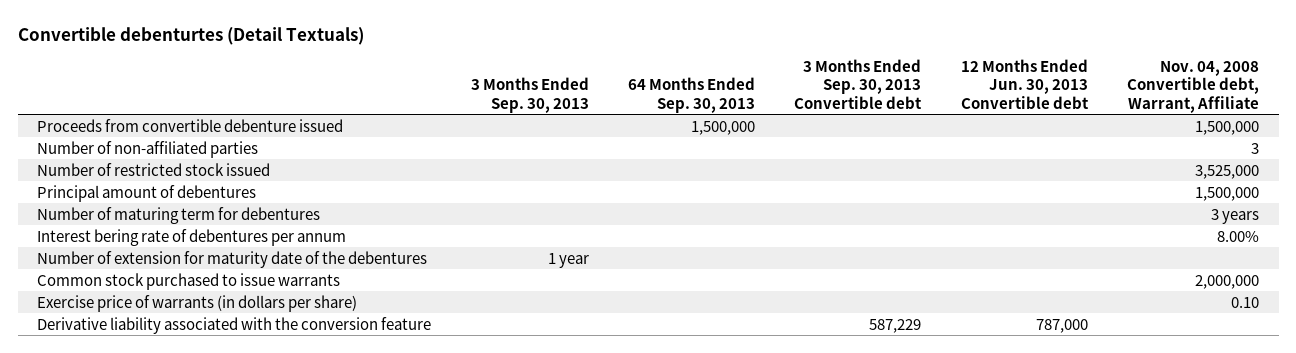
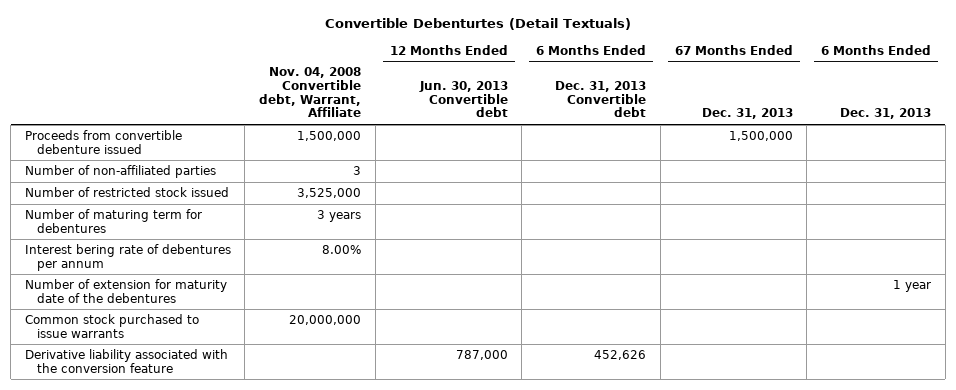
- Convertible debenturtes (Detail Textuals)
+ Convertible Debenturtes (Detail Textuals)
- | 3 Months Ended Sep. 30, 2013 | 64 Months Ended Sep. 30, 2013 | 3 Months Ended Sep. 30, 2013 Convertible debt | 12 Months Ended Jun. 30, 2013 Convertible debt | Nov. 04, 2008 Convertible debt, Warrant, Affiliate
+ | Nov. 04, 2008 Convertible debt, Warrant, Affiliate | 12 Months Ended Jun. 30, 2013 Convertible debt | 6 Months Ended Dec. 31, 2013 Convertible debt | 67 Months Ended Dec. 31, 2013 | 6 Months Ended Dec. 31, 2013
- Principal amount of debentures | | | | | 1,500,000
- Common stock purchased to issue warrants | | | | | 2,000,000
- Exercise price of warrants (in dollars per share) | | | | | 0.10
+ Common stock purchased to issue warrants | 20,000,000 | | | |

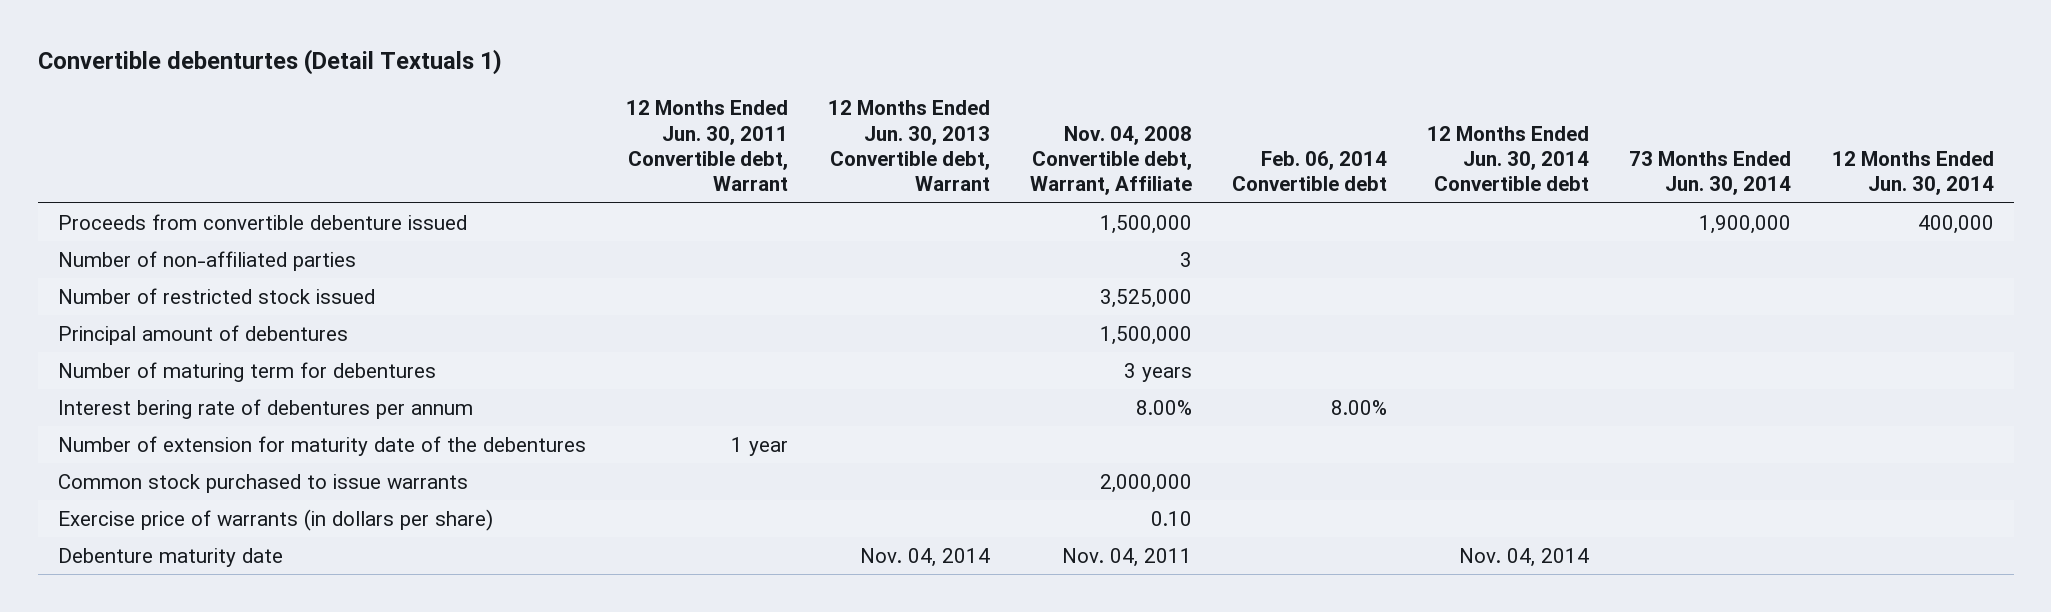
- Convertible Debenturtes (Detail Textuals)
+ Convertible debenturtes (Detail Textuals 1)
- | Nov. 04, 2008 Convertible debt, Warrant, Affiliate | 12 Months Ended Jun. 30, 2013 Convertible debt | 6 Months Ended Dec. 31, 2013 Convertible debt | 67 Months Ended Dec. 31, 2013 | 6 Months Ended Dec. 31, 2013
+ | 12 Months Ended Jun. 30, 2011 Convertible debt, Warrant | 12 Months Ended Jun. 30, 2013 Convertible debt, Warrant | Nov. 04, 2008 Convertible debt, Warrant, Affiliate | Feb. 06, 2014 Convertible debt | 12 Months Ended Jun. 30, 2014 Convertible debt | 73 Months Ended Jun. 30, 2014 | 12 Months Ended Jun. 30, 2014
+ Principal amount of debentures | | | 1,500,000 | | | |
- Common stock purchased to issue warrants | 20,000,000 | | | |
- Derivative liability associated with the conversion feature | | 787,000 | 452,626 | |
+ Common stock purchased to issue warrants | | | 2,000,000 | | | |
+ Exercise price of warrants (in dollars per share) | | | 0.10 | | | |
+ Debenture maturity date | | Nov. 04, 2014 | Nov. 04, 2011 | | Nov. 04, 2014 | |

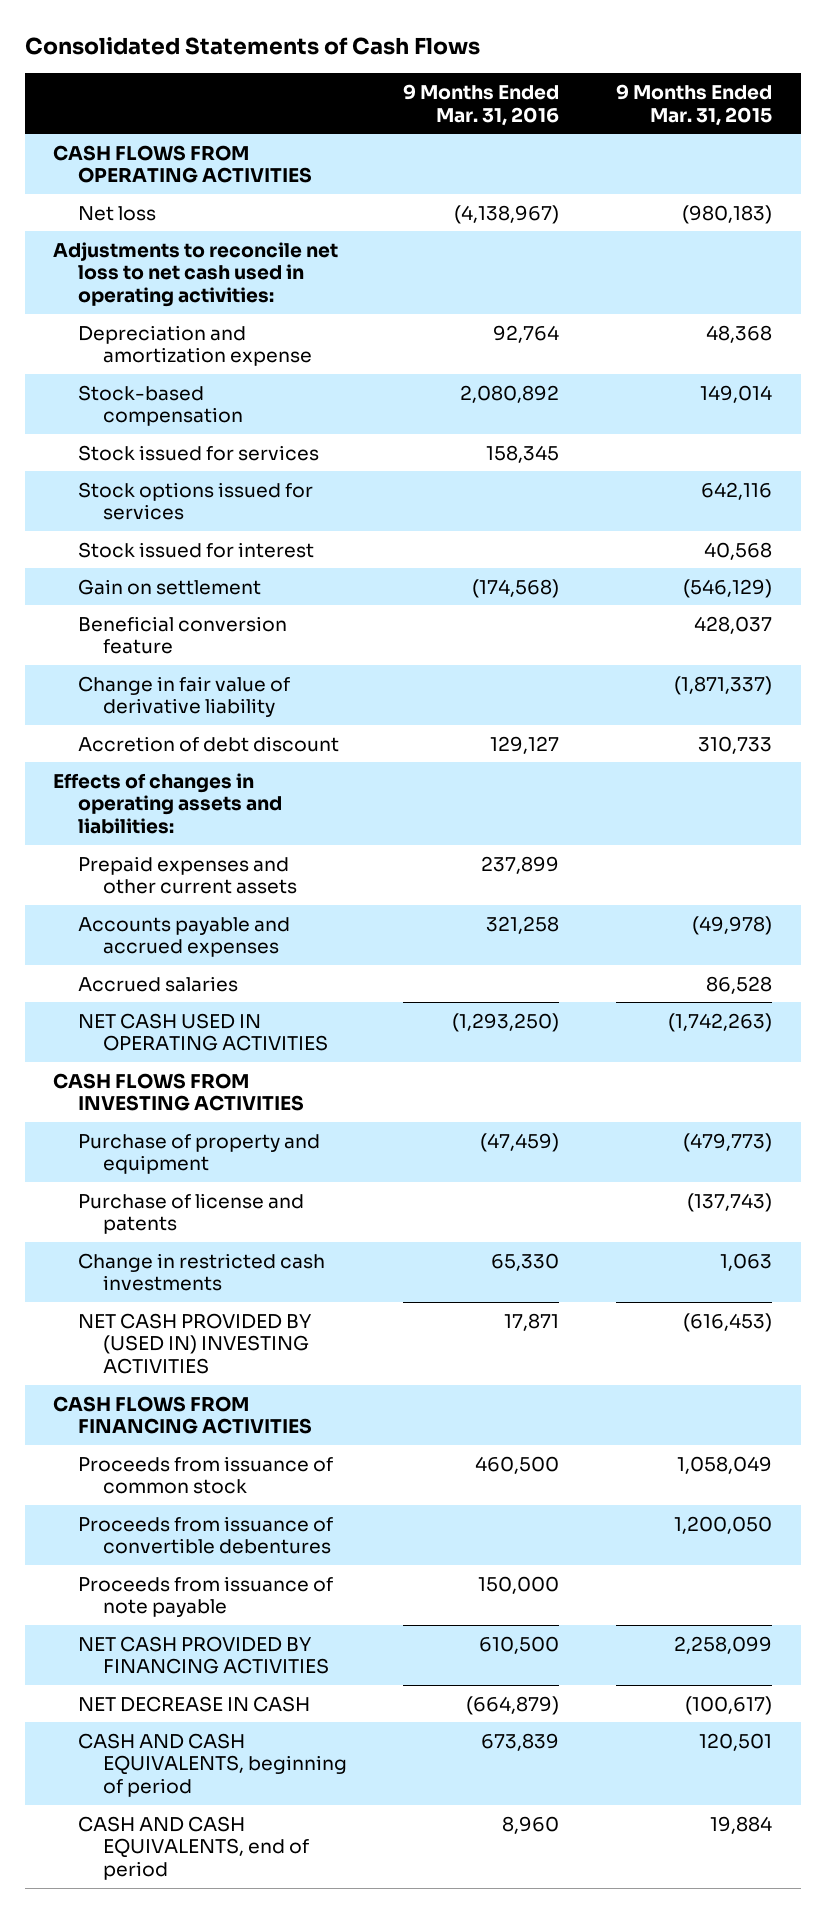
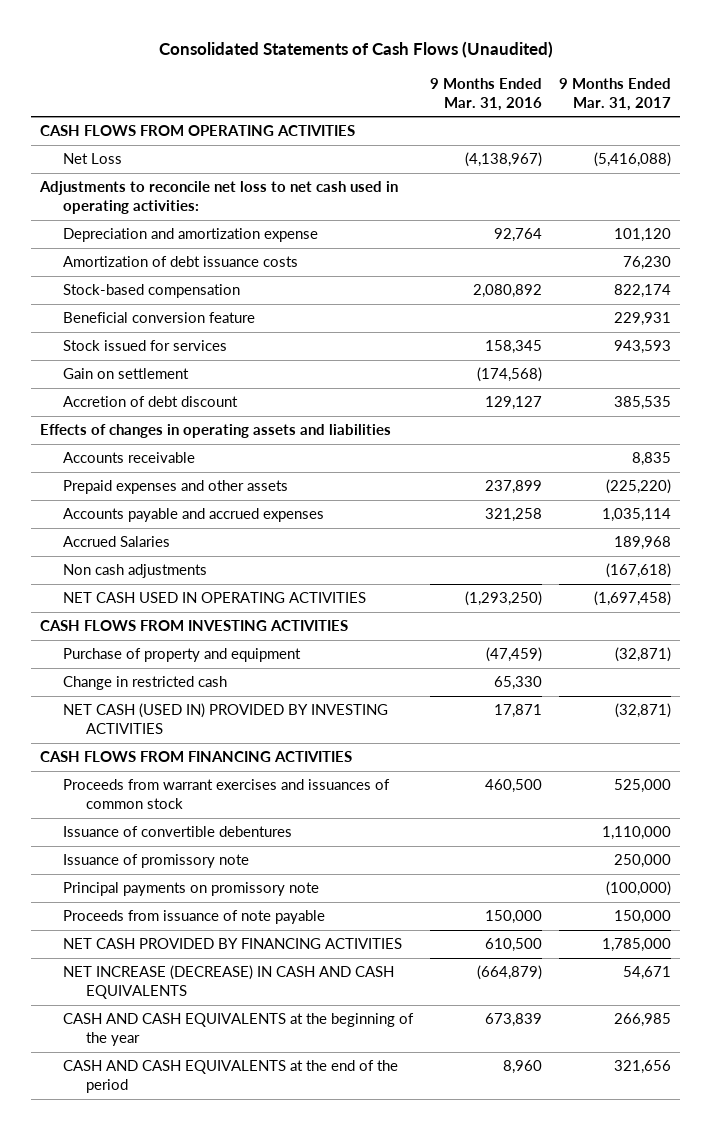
- Consolidated Statements of Cash Flows
+ Consolidated Statements of Cash Flows (Unaudited)
- | 9 Months Ended Mar. 31, 2016 | 9 Months Ended Mar. 31, 2015
+ | 9 Months Ended Mar. 31, 2016 | 9 Months Ended Mar. 31, 2017
- Net loss | (4,138,967) | (980,183)
+ Net Loss | (4,138,967) | (5,416,088)
+ Amortization of debt issuance costs | | 76,230
moved up: Beneficial conversion feature | | 229,931
- Stock options issued for services | | 642,116
- Stock issued for interest | | 40,568
- Change in fair value of derivative liability | | (1,871,337)
- Effects of changes in operating assets and liabilities:
- Prepaid expenses and other current assets | 237,899 |
+ Effects of changes in operating assets and liabilities
+ Accounts receivable | | 8,835
+ Prepaid expenses and other assets | 237,899 | (225,220)
- Accrued salaries | | 86,528
+ Accrued Salaries | | 189,968
+ Non cash adjustments | | (167,618)
- Purchase of license and patents | | (137,743)
- Change in restricted cash investments | 65,330 | 1,063
- NET CASH PROVIDED BY (USED IN) INVESTING ACTIVITIES | 17,871 | (616,453)
+ Change in restricted cash | 65,330 |
+ NET CASH (USED IN) PROVIDED BY INVESTING ACTIVITIES | 17,871 | (32,871)
- Proceeds from issuance of common stock | 460,500 | 1,058,049
- Proceeds from issuance of convertible debentures | | 1,200,050
+ Proceeds from warrant exercises and issuances of common stock | 460,500 | 525,000
+ Issuance of convertible debentures | | 1,110,000
+ Issuance of promissory note | | 250,000
+ Principal payments on promissory note | | (100,000)
- NET DECREASE IN CASH | (664,879) | (100,617)
- CASH AND CASH EQUIVALENTS, beginning of period | 673,839 | 120,501
- CASH AND CASH EQUIVALENTS, end of period | 8,960 | 19,884
+ NET INCREASE (DECREASE) IN CASH AND CASH EQUIVALENTS | (664,879) | 54,671
+ CASH AND CASH EQUIVALENTS at the beginning of the year | 673,839 | 266,985
+ CASH AND CASH EQUIVALENTS at the end of the period | 8,960 | 321,656

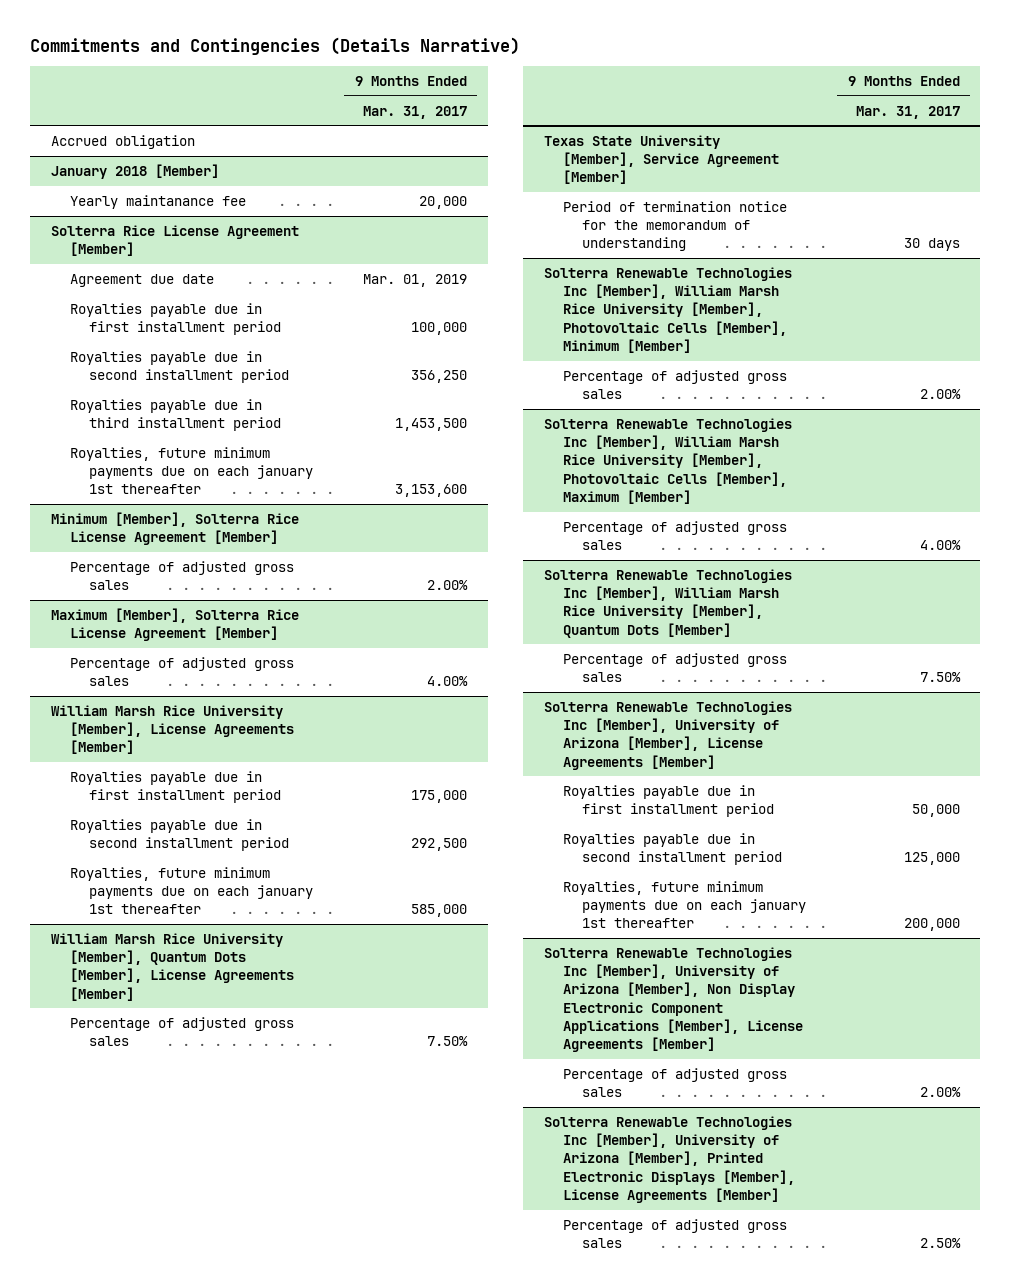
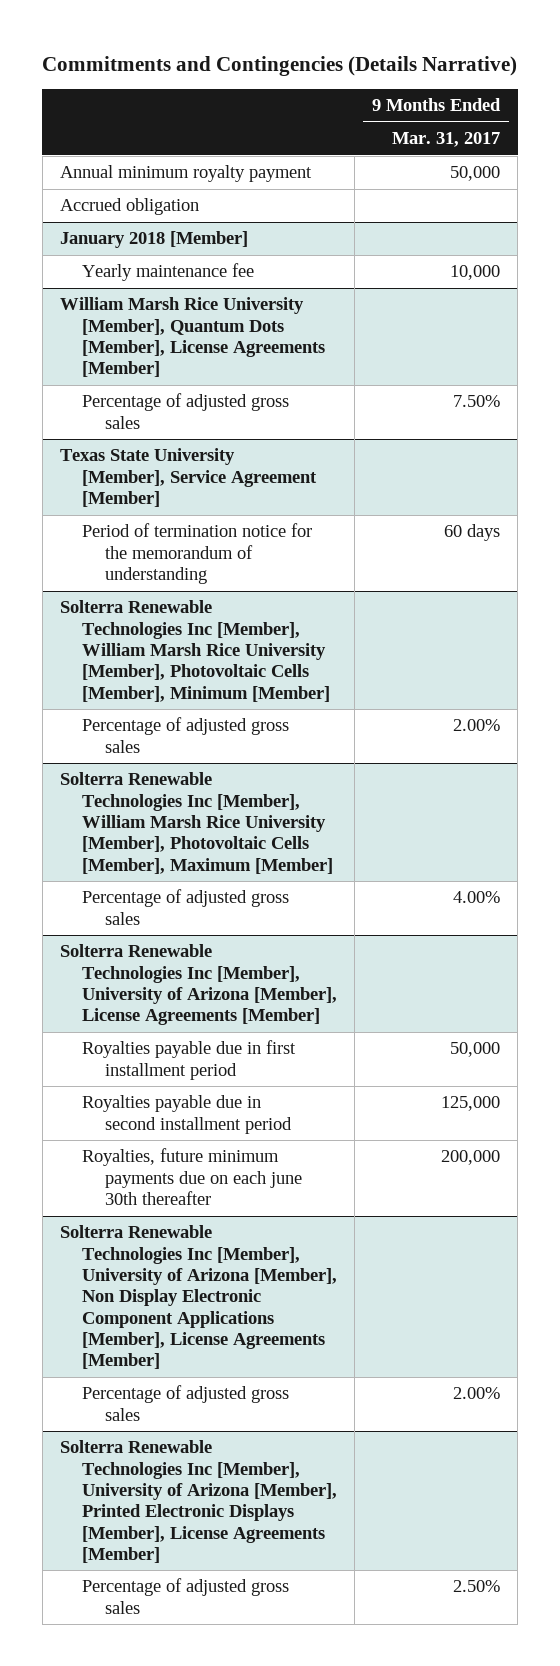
+ Annual minimum royalty payment | 50,000
@ January 2018 [Member]
- Yearly maintanance fee | 20,000
- Solterra Rice License Agreement [Member]
- Agreement due date | Mar. 01, 2019
- Royalties payable due in first installment period | 100,000
- Royalties payable due in second installment period | 356,250
- Royalties payable due in third installment period | 1,453,500
- Royalties, future minimum payments due on each january 1st thereafter | 3,153,600
- Minimum [Member], Solterra Rice License Agreement [Member]
- Percentage of adjusted gross sales | 2.00%
- Maximum [Member], Solterra Rice License Agreement [Member]
- Percentage of adjusted gross sales | 4.00%
- William Marsh Rice University [Member], License Agreements [Member]
- Royalties payable due in first installment period | 175,000
- Royalties payable due in second installment period | 292,500
- Royalties, future minimum payments due on each january 1st thereafter | 585,000
@ January 2018 [Member]
+ Yearly maintenance fee | 10,000
@ Texas State University [Member], Service Agreement [Member]
- Period of termination notice for the memorandum of understanding | 30 days
+ Period of termination notice for the memorandum of understanding | 60 days
- Solterra Renewable Technologies Inc [Member], William Marsh Rice University [Member], Quantum Dots [Member]
- Percentage of adjusted gross sales | 7.50%
@ Solterra Renewable Technologies Inc [Member], University of Arizona [Member], License Agreements [Member]
- Royalties, future minimum payments due on each january 1st thereafter | 200,000
+ Royalties, future minimum payments due on each june 30th thereafter | 200,000

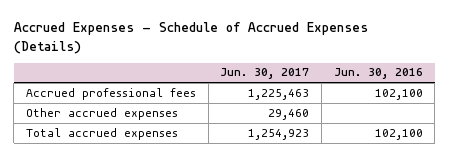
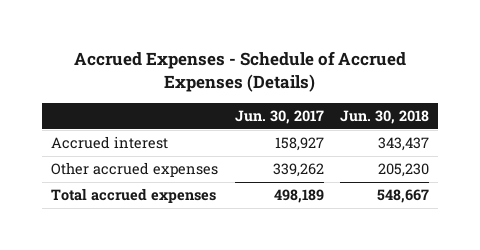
- | Jun. 30, 2017 | Jun. 30, 2016
+ | Jun. 30, 2017 | Jun. 30, 2018
- Accrued professional fees | 1,225,463 | 102,100
- Other accrued expenses | 29,460 |
- Total accrued expenses | 1,254,923 | 102,100
+ Accrued interest | 158,927 | 343,437
+ Other accrued expenses | 339,262 | 205,230
+ Total accrued expenses | 498,189 | 548,667

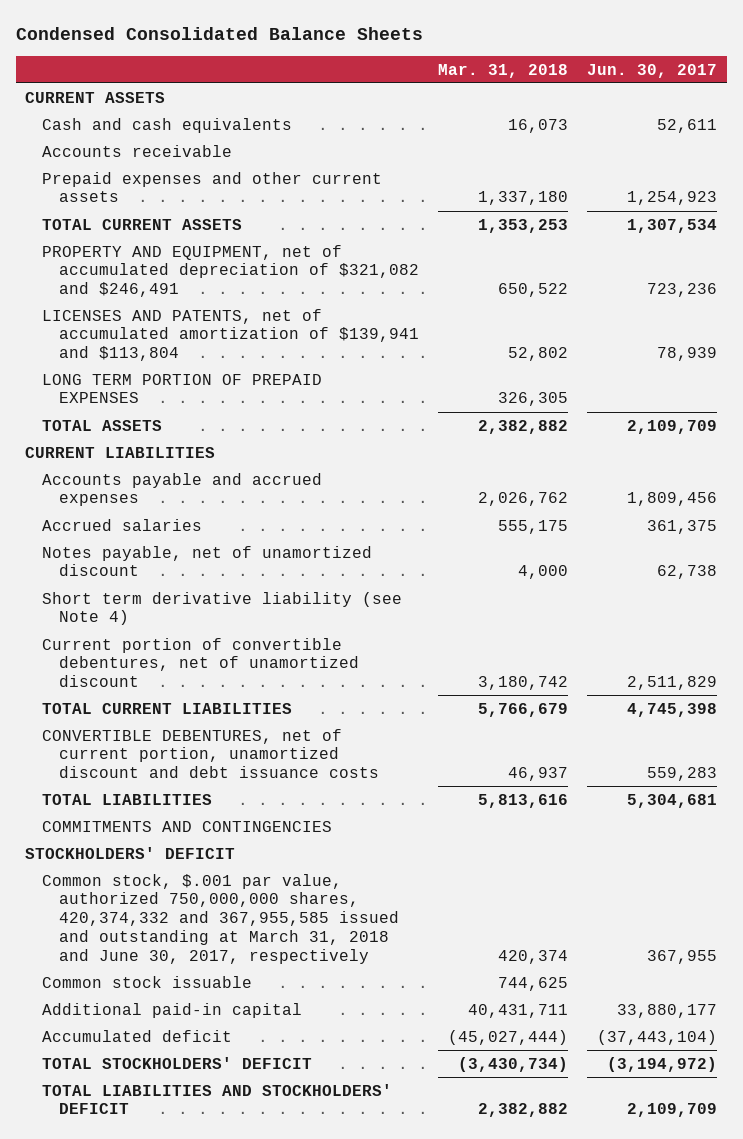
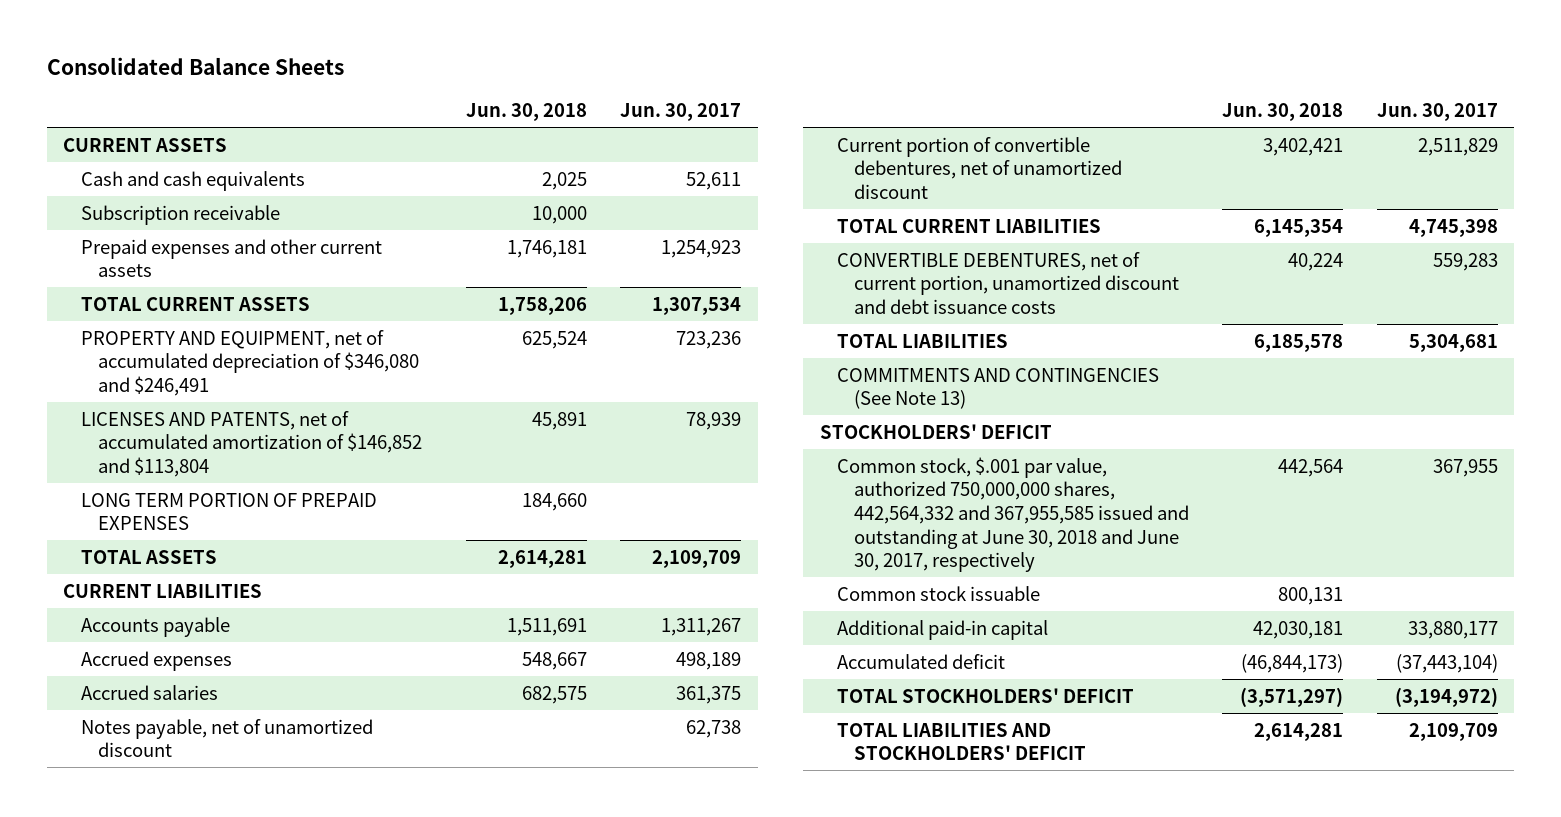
- Condensed Consolidated Balance Sheets
+ Consolidated Balance Sheets
- | Mar. 31, 2018 | Jun. 30, 2017
+ | Jun. 30, 2018 | Jun. 30, 2017
- Accounts receivable
+ Subscription receivable | 10,000 |
- PROPERTY AND EQUIPMENT, net of accumulated depreciation of $321,082 and $246,491 | 650,522 | 723,236
- LICENSES AND PATENTS, net of accumulated amortization of $139,941 and $113,804 | 52,802 | 78,939
+ PROPERTY AND EQUIPMENT, net of accumulated depreciation of $346,080 and $246,491 | 625,524 | 723,236
+ LICENSES AND PATENTS, net of accumulated amortization of $146,852 and $113,804 | 45,891 | 78,939
- Accounts payable and accrued expenses | 2,026,762 | 1,809,456
+ Accounts payable | 1,511,691 | 1,311,267
+ Accrued expenses | 548,667 | 498,189
- Short term derivative liability (see Note 4)
- COMMITMENTS AND CONTINGENCIES
+ COMMITMENTS AND CONTINGENCIES (See Note 13)
- Common stock, $.001 par value, authorized 750,000,000 shares, 420,374,332 and 367,955,585 issued and outstanding at March 31, 2018 and June 30, 2017, respectively | 420,374 | 367,955
+ Common stock, $.001 par value, authorized 750,000,000 shares, 442,564,332 and 367,955,585 issued and outstanding at June 30, 2018 and June 30, 2017, respectively | 442,564 | 367,955

